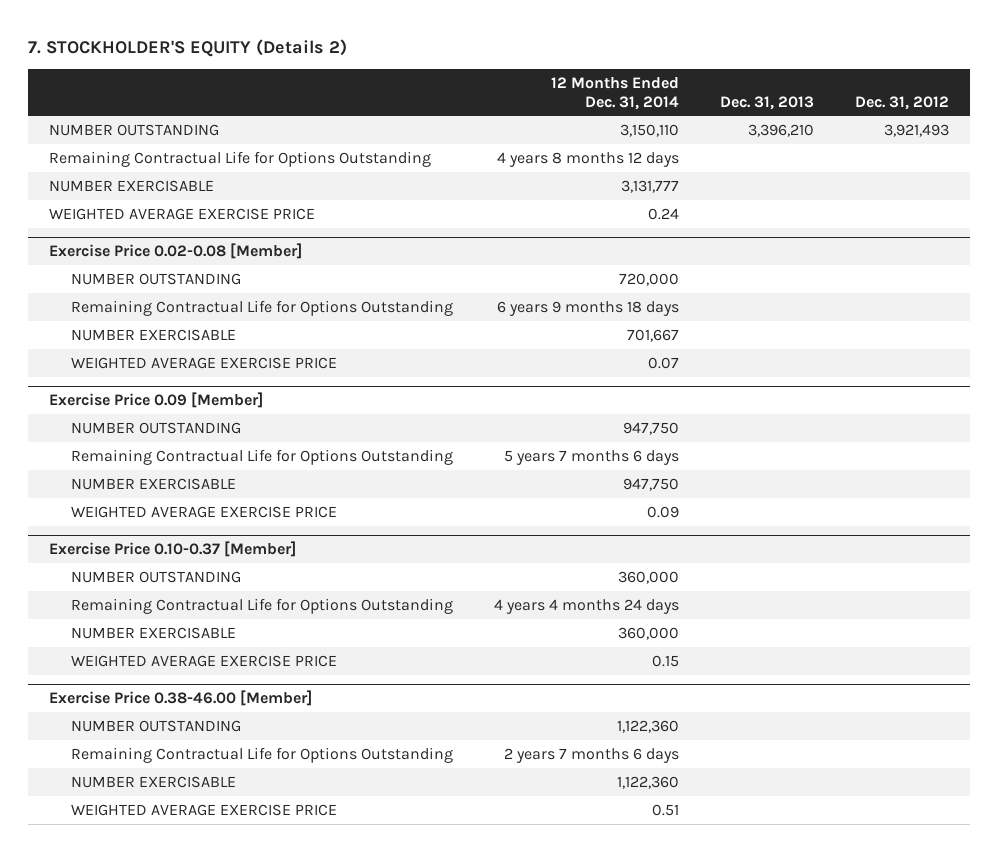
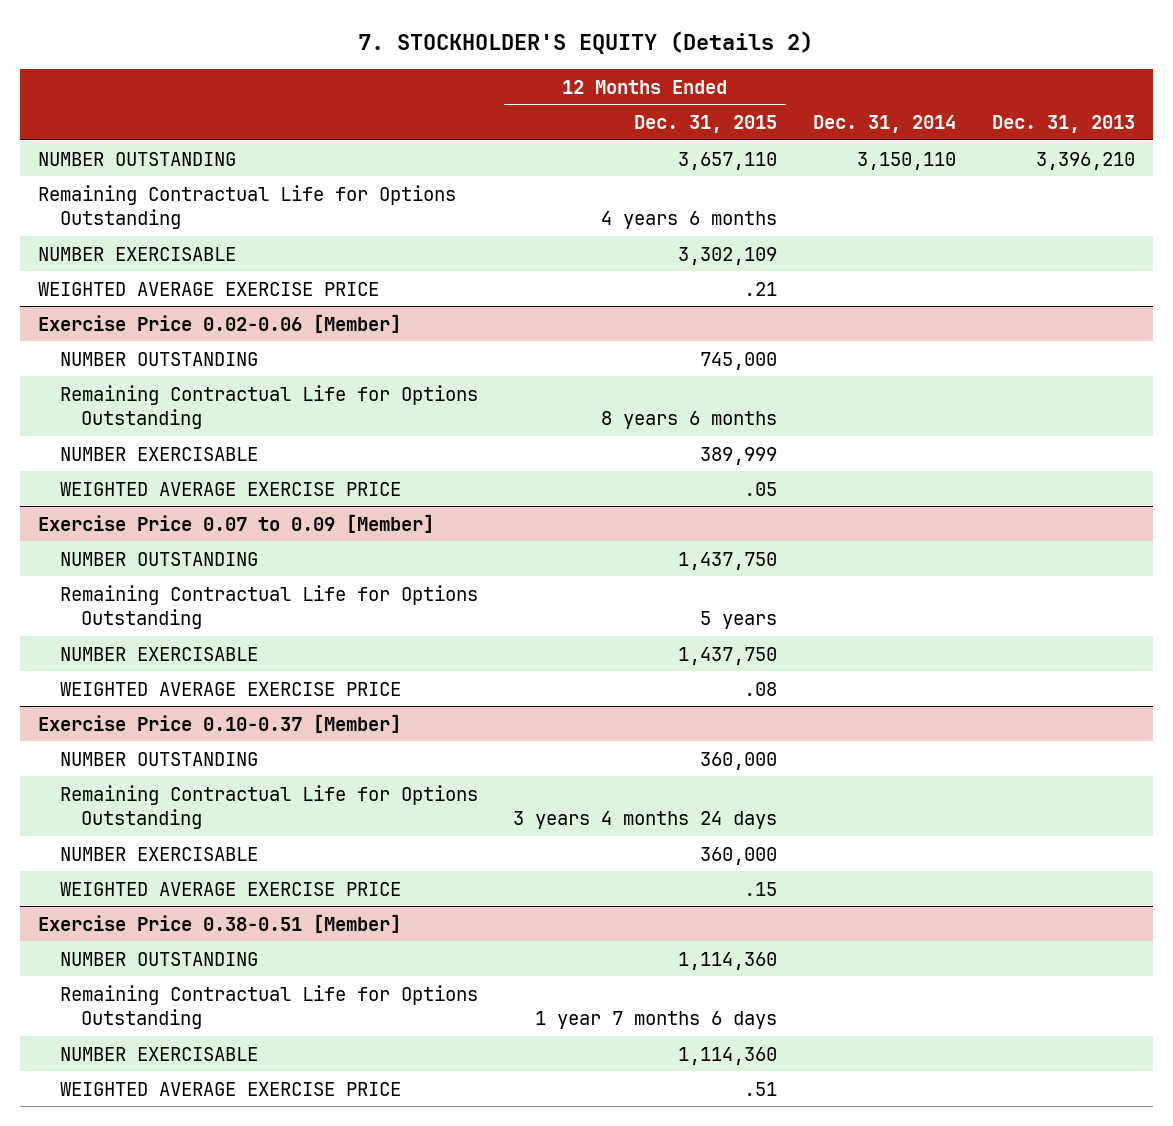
- | 12 Months Ended Dec. 31, 2014 | Dec. 31, 2013 | Dec. 31, 2012
+ | 12 Months Ended Dec. 31, 2015 | Dec. 31, 2014 | Dec. 31, 2013
- Exercise Price 0.02-0.08 [Member]
+ Exercise Price 0.02-0.06 [Member]
- Exercise Price 0.09 [Member]
+ Exercise Price 0.07 to 0.09 [Member]
- Exercise Price 0.38-46.00 [Member]
+ Exercise Price 0.38-0.51 [Member]

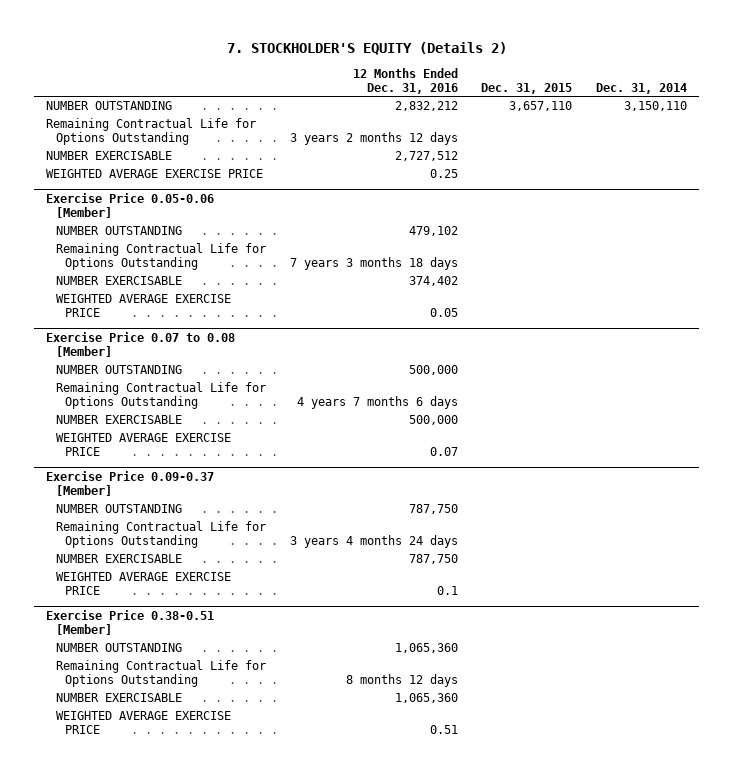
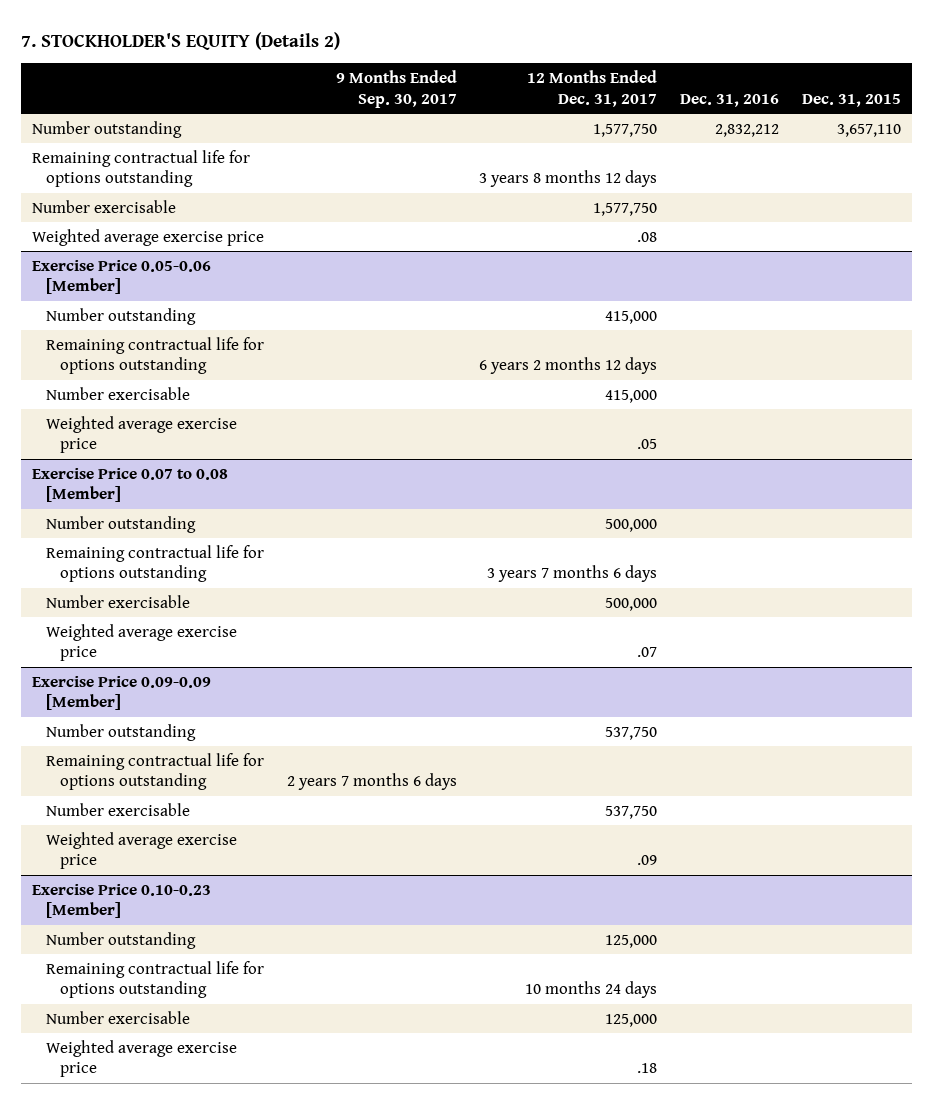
- | 12 Months Ended Dec. 31, 2016 | Dec. 31, 2015 | Dec. 31, 2014
+ | 9 Months Ended Sep. 30, 2017 | 12 Months Ended Dec. 31, 2017 | Dec. 31, 2016 | Dec. 31, 2015
- NUMBER OUTSTANDING | 2,832,212 | 3,657,110 | 3,150,110
- Remaining Contractual Life for Options Outstanding | 3 years 2 months 12 days | |
- NUMBER EXERCISABLE | 2,727,512 | |
- WEIGHTED AVERAGE EXERCISE PRICE | 0.25 | |
+ Number outstanding | | 1,577,750 | 2,832,212 | 3,657,110
+ Remaining contractual life for options outstanding | | 3 years 8 months 12 days | |
+ Number exercisable | | 1,577,750 | |
+ Weighted average exercise price | | .08 | |
@ Exercise Price 0.05-0.06 [Member]
- NUMBER OUTSTANDING | 479,102 | |
- Remaining Contractual Life for Options Outstanding | 7 years 3 months 18 days | |
- NUMBER EXERCISABLE | 374,402 | |
- WEIGHTED AVERAGE EXERCISE PRICE | 0.05 | |
+ Number outstanding | | 415,000 | |
+ Remaining contractual life for options outstanding | | 6 years 2 months 12 days | |
+ Number exercisable | | 415,000 | |
+ Weighted average exercise price | | .05 | |
@ Exercise Price 0.07 to 0.08 [Member]
- NUMBER OUTSTANDING | 500,000 | |
- Remaining Contractual Life for Options Outstanding | 4 years 7 months 6 days | |
- NUMBER EXERCISABLE | 500,000 | |
- WEIGHTED AVERAGE EXERCISE PRICE | 0.07 | |
- Exercise Price 0.09-0.37 [Member]
- NUMBER OUTSTANDING | 787,750 | |
- Remaining Contractual Life for Options Outstanding | 3 years 4 months 24 days | |
- NUMBER EXERCISABLE | 787,750 | |
- WEIGHTED AVERAGE EXERCISE PRICE | 0.1 | |
- Exercise Price 0.38-0.51 [Member]
- NUMBER OUTSTANDING | 1,065,360 | |
- Remaining Contractual Life for Options Outstanding | 8 months 12 days | |
- NUMBER EXERCISABLE | 1,065,360 | |
- WEIGHTED AVERAGE EXERCISE PRICE | 0.51 | |
@ Exercise Price 0.07 to 0.08 [Member]
+ Number outstanding | | 500,000 | |
+ Remaining contractual life for options outstanding | | 3 years 7 months 6 days | |
+ Number exercisable | | 500,000 | |
+ Weighted average exercise price | | .07 | |
+ Exercise Price 0.09-0.09 [Member]
+ Number outstanding | | 537,750 | |
+ Remaining contractual life for options outstanding | 2 years 7 months 6 days | | |
+ Number exercisable | | 537,750 | |
+ Weighted average exercise price | | .09 | |
+ Exercise Price 0.10-0.23 [Member]
+ Number outstanding | | 125,000 | |
+ Remaining contractual life for options outstanding | | 10 months 24 days | |
+ Number exercisable | | 125,000 | |
+ Weighted average exercise price | | .18 | |

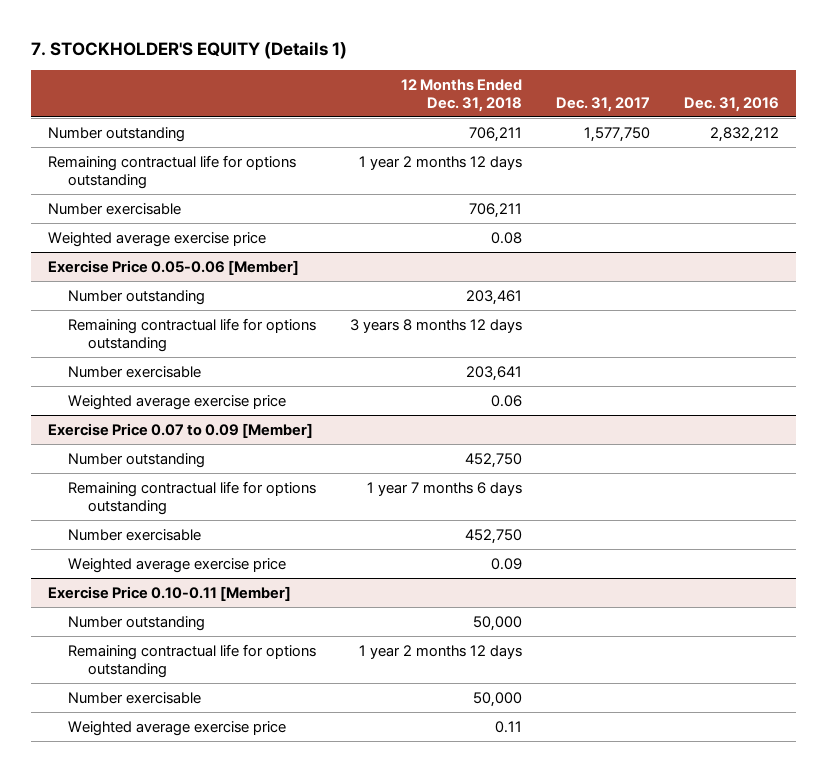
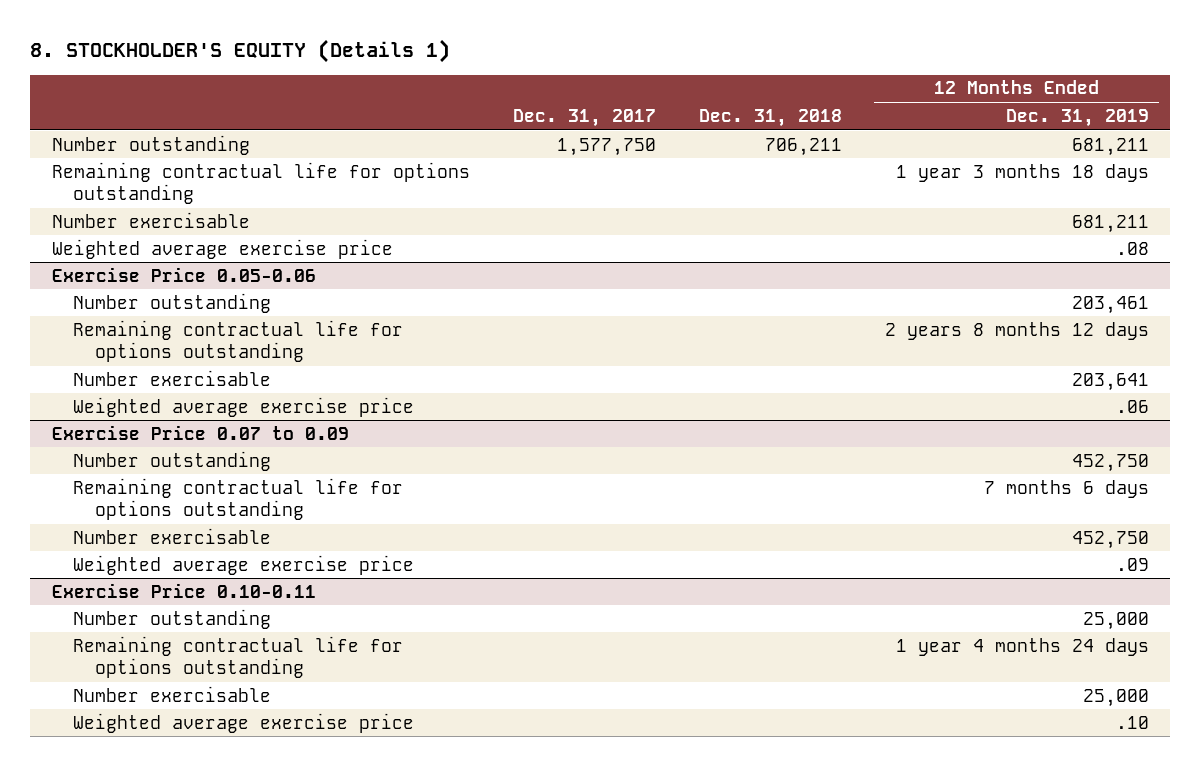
- 7. STOCKHOLDER'S EQUITY (Details 1)
+ 8. STOCKHOLDER'S EQUITY (Details 1)
- | 12 Months Ended Dec. 31, 2018 | Dec. 31, 2017 | Dec. 31, 2016
+ | Dec. 31, 2017 | Dec. 31, 2018 | 12 Months Ended Dec. 31, 2019
- Exercise Price 0.05-0.06 [Member]
+ Exercise Price 0.05-0.06
- Exercise Price 0.07 to 0.09 [Member]
+ Exercise Price 0.07 to 0.09
- Exercise Price 0.10-0.11 [Member]
+ Exercise Price 0.10-0.11

